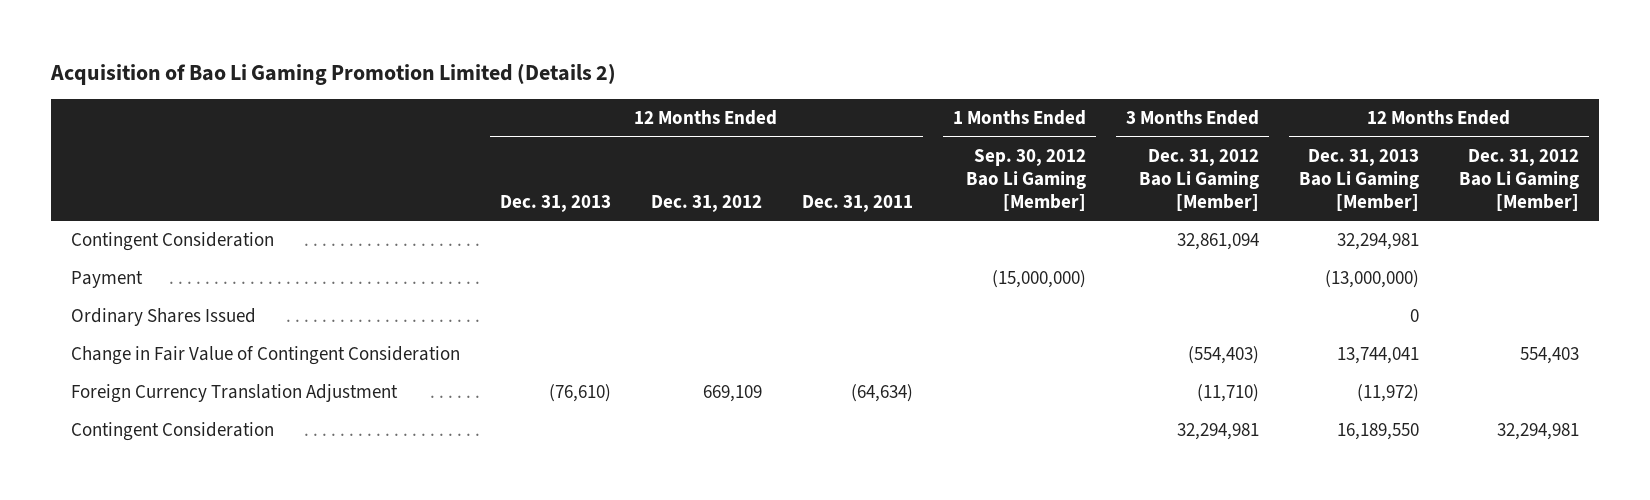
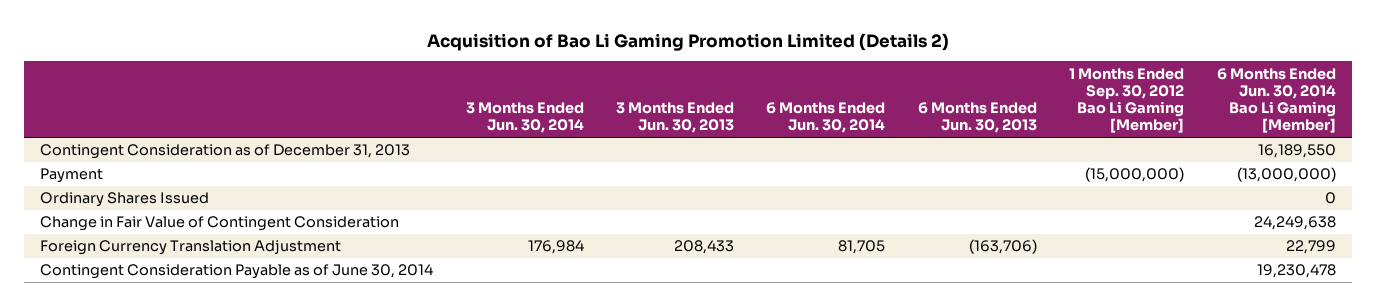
- | 12 Months Ended Dec. 31, 2013 | 12 Months Ended Dec. 31, 2012 | 12 Months Ended Dec. 31, 2011 | 1 Months Ended Sep. 30, 2012 Bao Li Gaming [Member] | 3 Months Ended Dec. 31, 2012 Bao Li Gaming [Member] | 12 Months Ended Dec. 31, 2013 Bao Li Gaming [Member] | 12 Months Ended Dec. 31, 2012 Bao Li Gaming [Member]
+ | 3 Months Ended Jun. 30, 2014 | 3 Months Ended Jun. 30, 2013 | 6 Months Ended Jun. 30, 2014 | 6 Months Ended Jun. 30, 2013 | 1 Months Ended Sep. 30, 2012 Bao Li Gaming [Member] | 6 Months Ended Jun. 30, 2014 Bao Li Gaming [Member]
- Contingent Consideration | | | | | 32,861,094 | 32,294,981 |
+ Contingent Consideration as of December 31, 2013 | | | | | | 16,189,550
- Contingent Consideration | | | | | 32,294,981 | 16,189,550 | 32,294,981
+ Contingent Consideration Payable as of June 30, 2014 | | | | | | 19,230,478

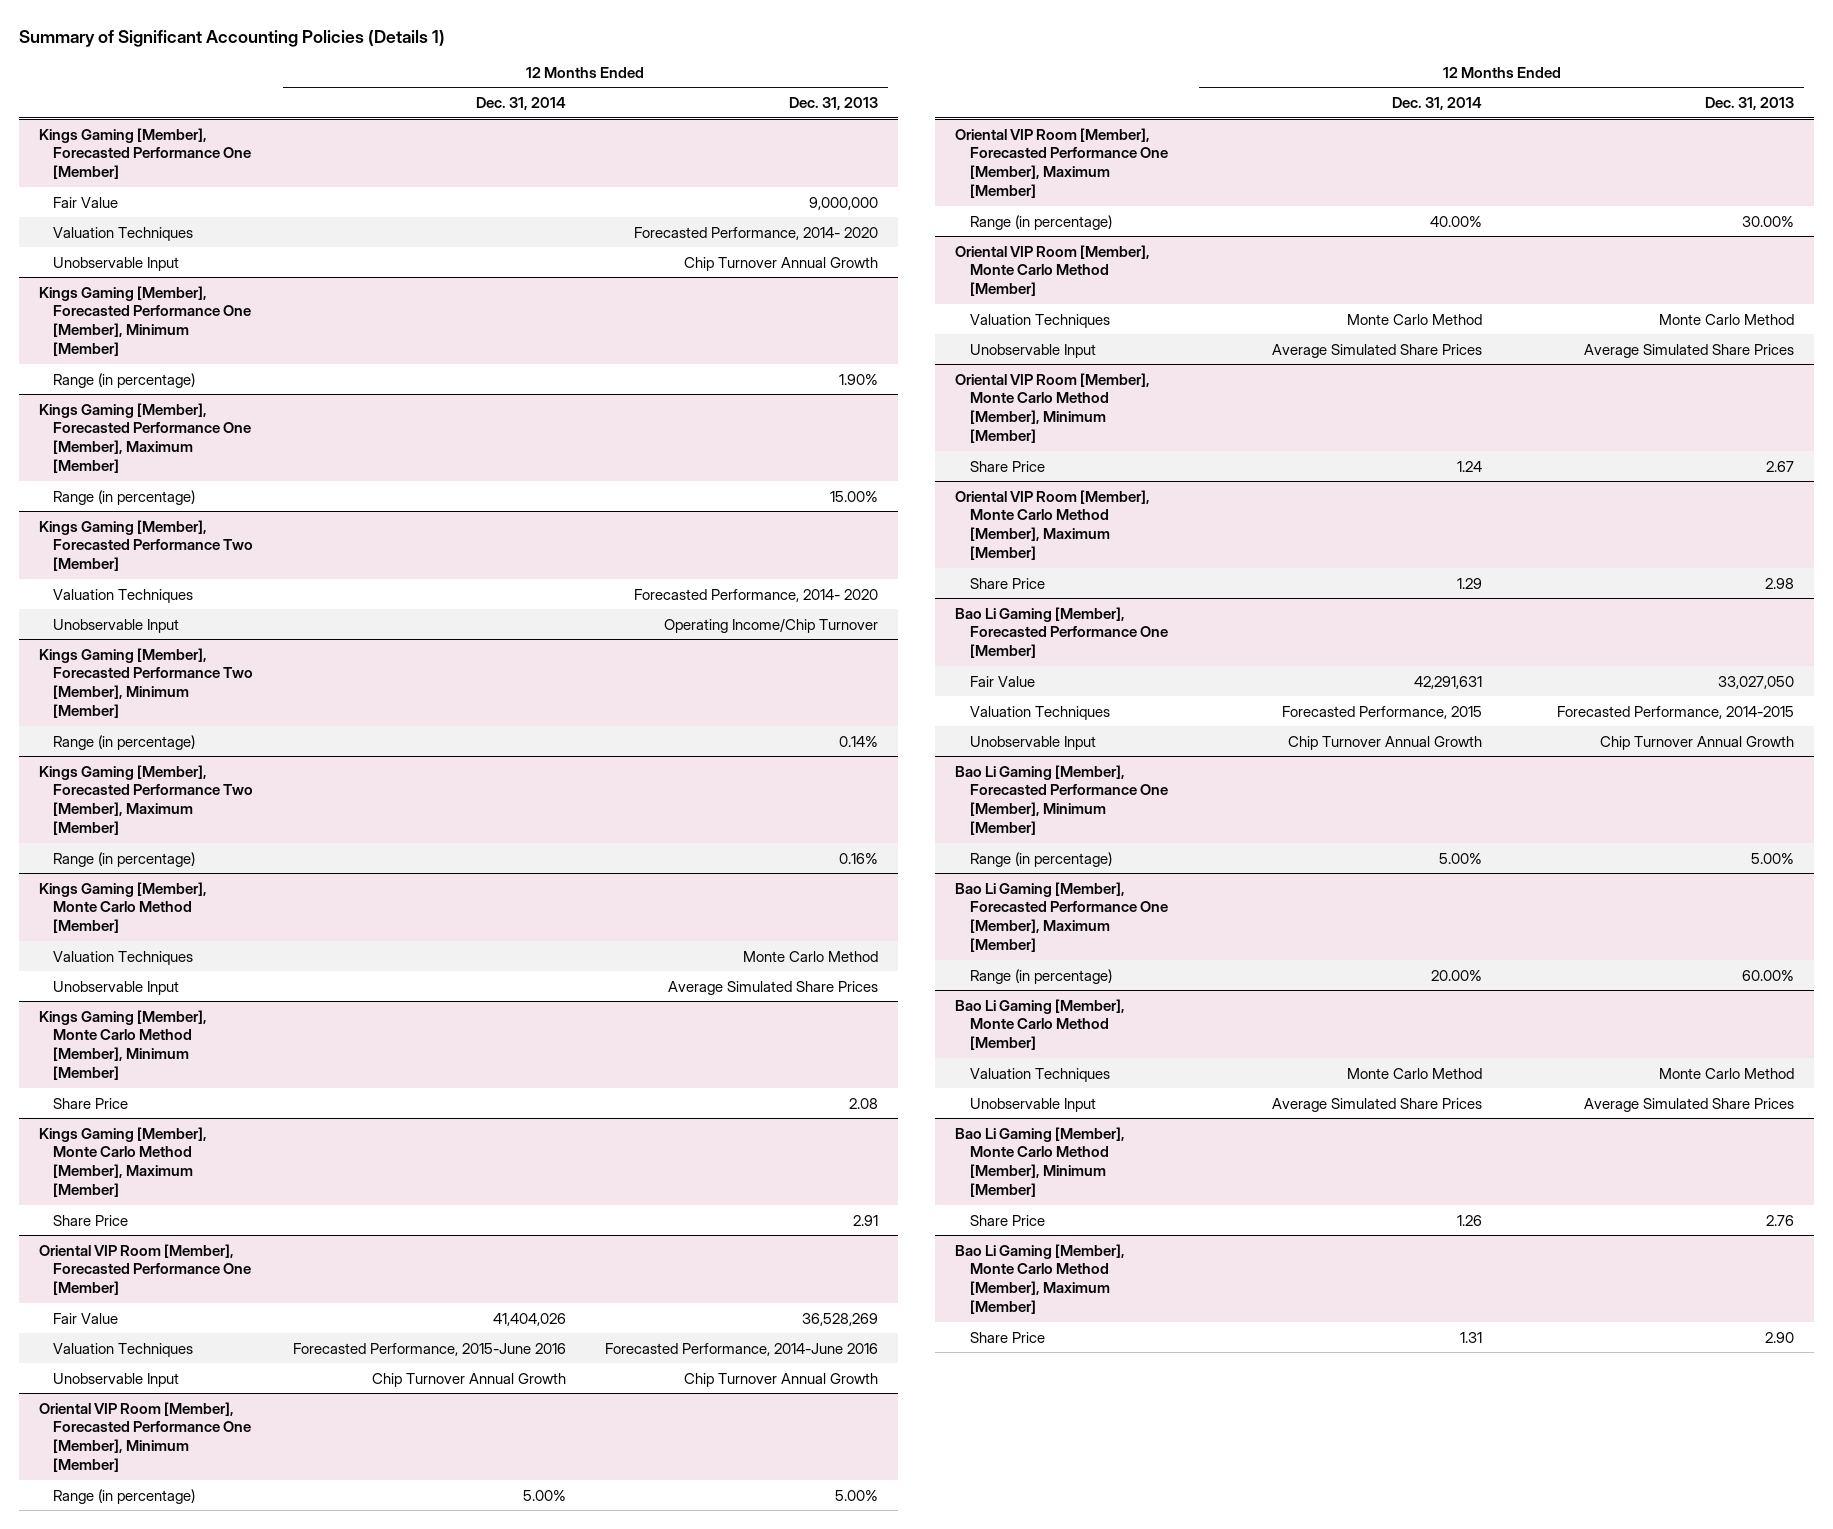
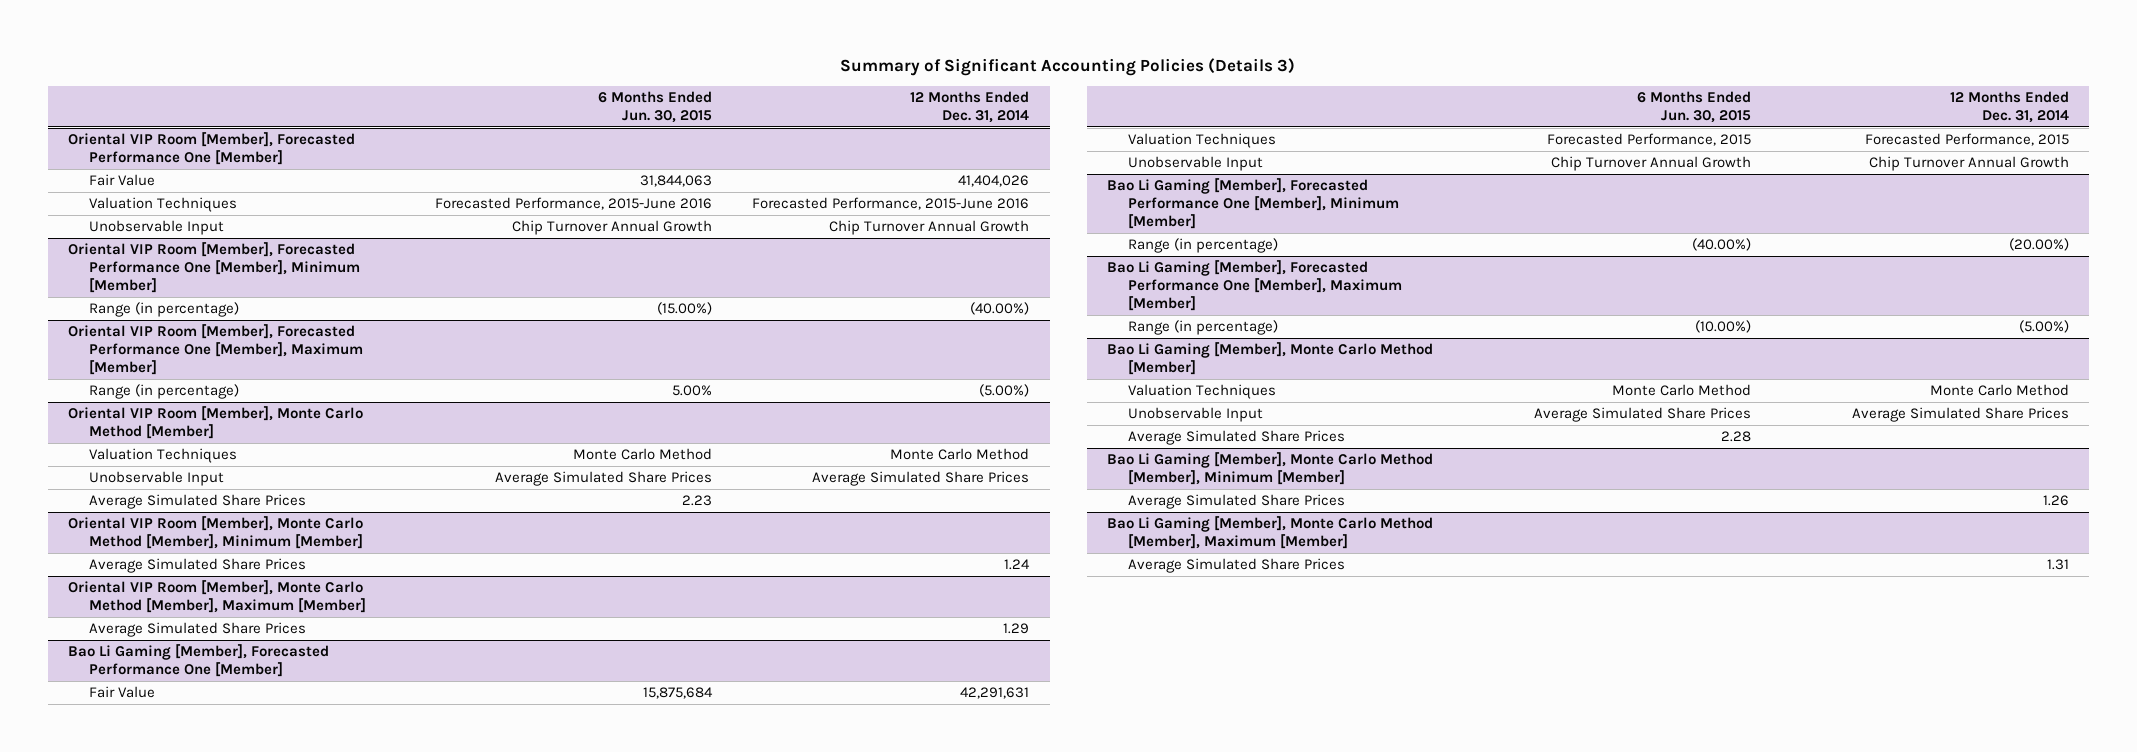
- Summary of Significant Accounting Policies (Details 1)
+ Summary of Significant Accounting Policies (Details 3)
- | 12 Months Ended Dec. 31, 2014 | 12 Months Ended Dec. 31, 2013
+ | 6 Months Ended Jun. 30, 2015 | 12 Months Ended Dec. 31, 2014
- Kings Gaming [Member], Forecasted Performance One [Member]
- Fair Value | | 9,000,000
- Valuation Techniques | | Forecasted Performance, 2014- 2020
- Unobservable Input | | Chip Turnover Annual Growth
- Kings Gaming [Member], Forecasted Performance One [Member], Minimum [Member]
- Range (in percentage) | | 1.90%
- Kings Gaming [Member], Forecasted Performance One [Member], Maximum [Member]
- Range (in percentage) | | 15.00%
- Kings Gaming [Member], Forecasted Performance Two [Member]
- Valuation Techniques | | Forecasted Performance, 2014- 2020
- Unobservable Input | | Operating Income/Chip Turnover
- Kings Gaming [Member], Forecasted Performance Two [Member], Minimum [Member]
- Range (in percentage) | | 0.14%
- Kings Gaming [Member], Forecasted Performance Two [Member], Maximum [Member]
- Range (in percentage) | | 0.16%
- Kings Gaming [Member], Monte Carlo Method [Member]
- Valuation Techniques | | Monte Carlo Method
- Unobservable Input | | Average Simulated Share Prices
- Kings Gaming [Member], Monte Carlo Method [Member], Minimum [Member]
- Share Price | | 2.08
- Kings Gaming [Member], Monte Carlo Method [Member], Maximum [Member]
- Share Price | | 2.91
@ Oriental VIP Room [Member], Forecasted Performance One [Member], Minimum [Member]
- Range (in percentage) | 5.00% | 5.00%
+ Range (in percentage) | (15.00%) | (40.00%)
@ Oriental VIP Room [Member], Forecasted Performance One [Member], Maximum [Member]
- Range (in percentage) | 40.00% | 30.00%
+ Range (in percentage) | 5.00% | (5.00%)
@ Oriental VIP Room [Member], Monte Carlo Method [Member]
+ Average Simulated Share Prices | 2.23 |
@ Oriental VIP Room [Member], Monte Carlo Method [Member], Minimum [Member]
- Share Price | 1.24 | 2.67
+ Average Simulated Share Prices | | 1.24
@ Oriental VIP Room [Member], Monte Carlo Method [Member], Maximum [Member]
- Share Price | 1.29 | 2.98
+ Average Simulated Share Prices | | 1.29
@ Bao Li Gaming [Member], Forecasted Performance One [Member], Minimum [Member]
- Range (in percentage) | 5.00% | 5.00%
+ Range (in percentage) | (40.00%) | (20.00%)
@ Bao Li Gaming [Member], Forecasted Performance One [Member], Maximum [Member]
- Range (in percentage) | 20.00% | 60.00%
+ Range (in percentage) | (10.00%) | (5.00%)
@ Bao Li Gaming [Member], Monte Carlo Method [Member]
+ Average Simulated Share Prices | 2.28 |
@ Bao Li Gaming [Member], Monte Carlo Method [Member], Minimum [Member]
- Share Price | 1.26 | 2.76
+ Average Simulated Share Prices | | 1.26
@ Bao Li Gaming [Member], Monte Carlo Method [Member], Maximum [Member]
- Share Price | 1.31 | 2.90
+ Average Simulated Share Prices | | 1.31

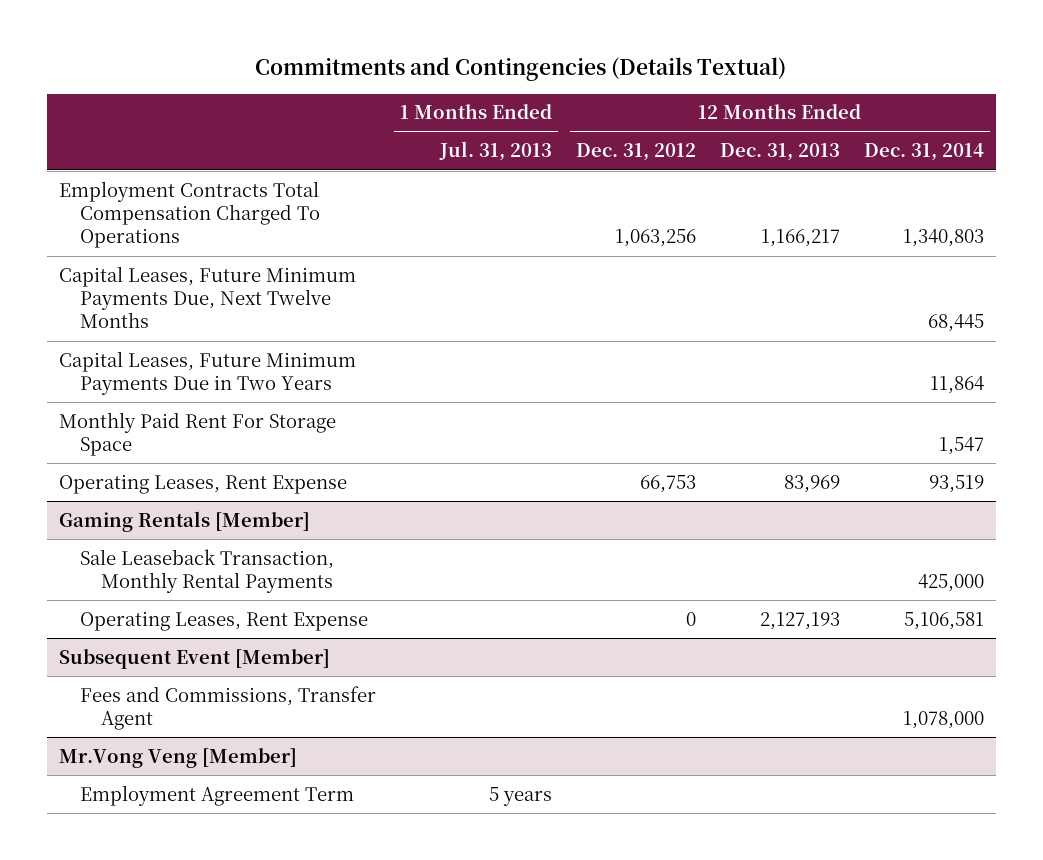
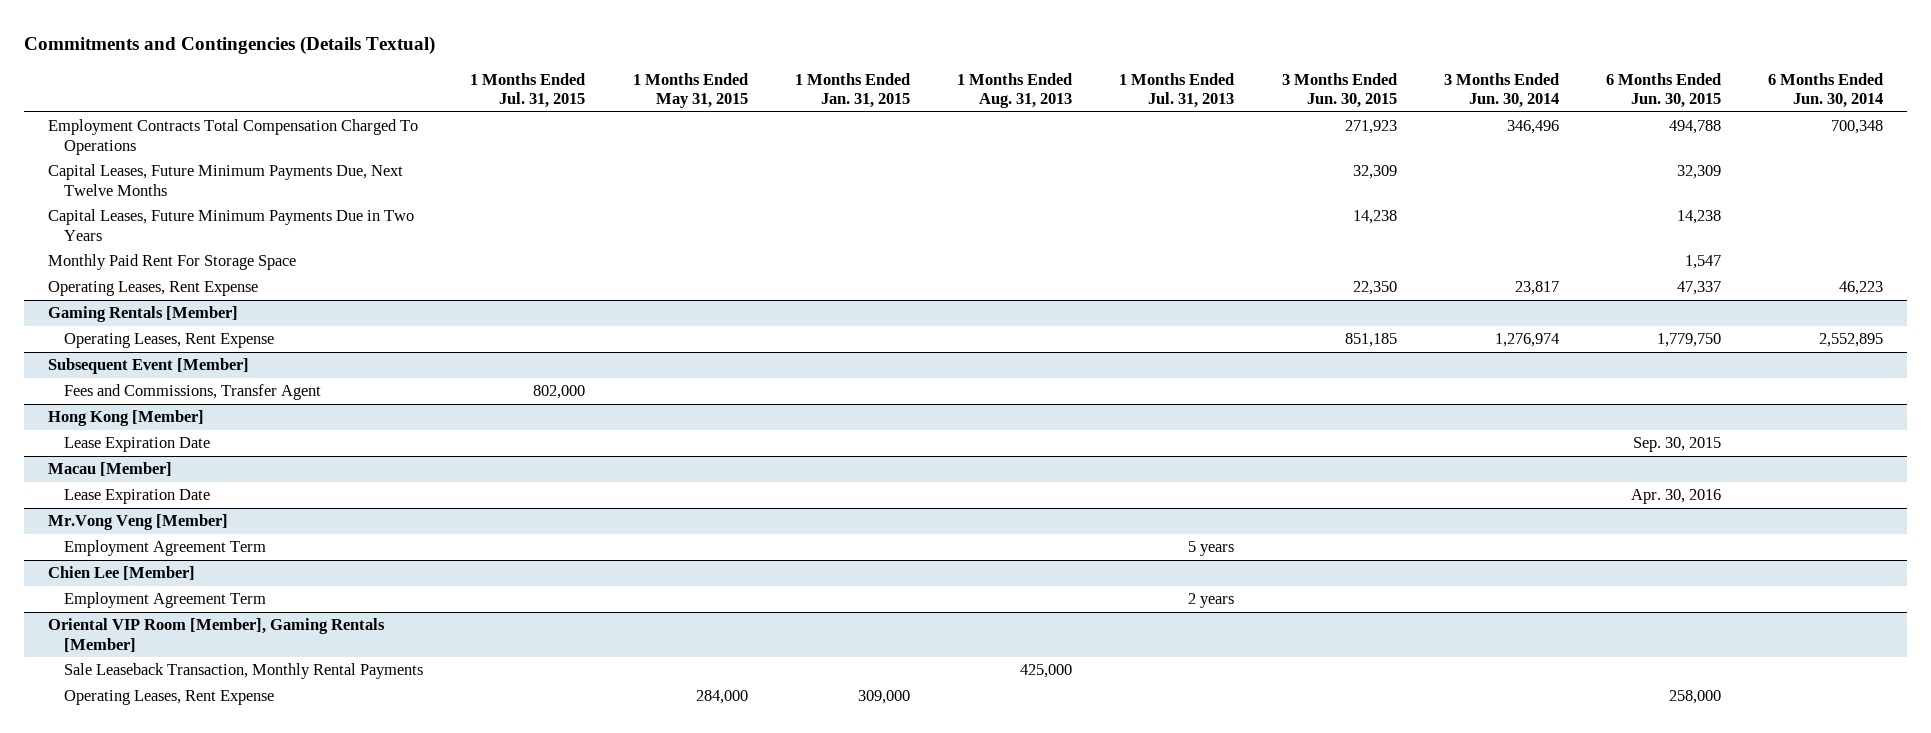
- | 1 Months Ended Jul. 31, 2013 | 12 Months Ended Dec. 31, 2012 | 12 Months Ended Dec. 31, 2013 | 12 Months Ended Dec. 31, 2014
+ | 1 Months Ended Jul. 31, 2015 | 1 Months Ended May 31, 2015 | 1 Months Ended Jan. 31, 2015 | 1 Months Ended Aug. 31, 2013 | 1 Months Ended Jul. 31, 2013 | 3 Months Ended Jun. 30, 2015 | 3 Months Ended Jun. 30, 2014 | 6 Months Ended Jun. 30, 2015 | 6 Months Ended Jun. 30, 2014
@ Gaming Rentals [Member]
- Sale Leaseback Transaction, Monthly Rental Payments | | | | 425,000
+ Hong Kong [Member]
+ Lease Expiration Date | | | | | | | | Sep. 30, 2015 |
+ Macau [Member]
+ Lease Expiration Date | | | | | | | | Apr. 30, 2016 |
+ Chien Lee [Member]
+ Employment Agreement Term | | | | | 2 years | | | |
+ Oriental VIP Room [Member], Gaming Rentals [Member]
+ Sale Leaseback Transaction, Monthly Rental Payments | | | | 425,000 | | | | |
+ Operating Leases, Rent Expense | | 284,000 | 309,000 | | | | | 258,000 |

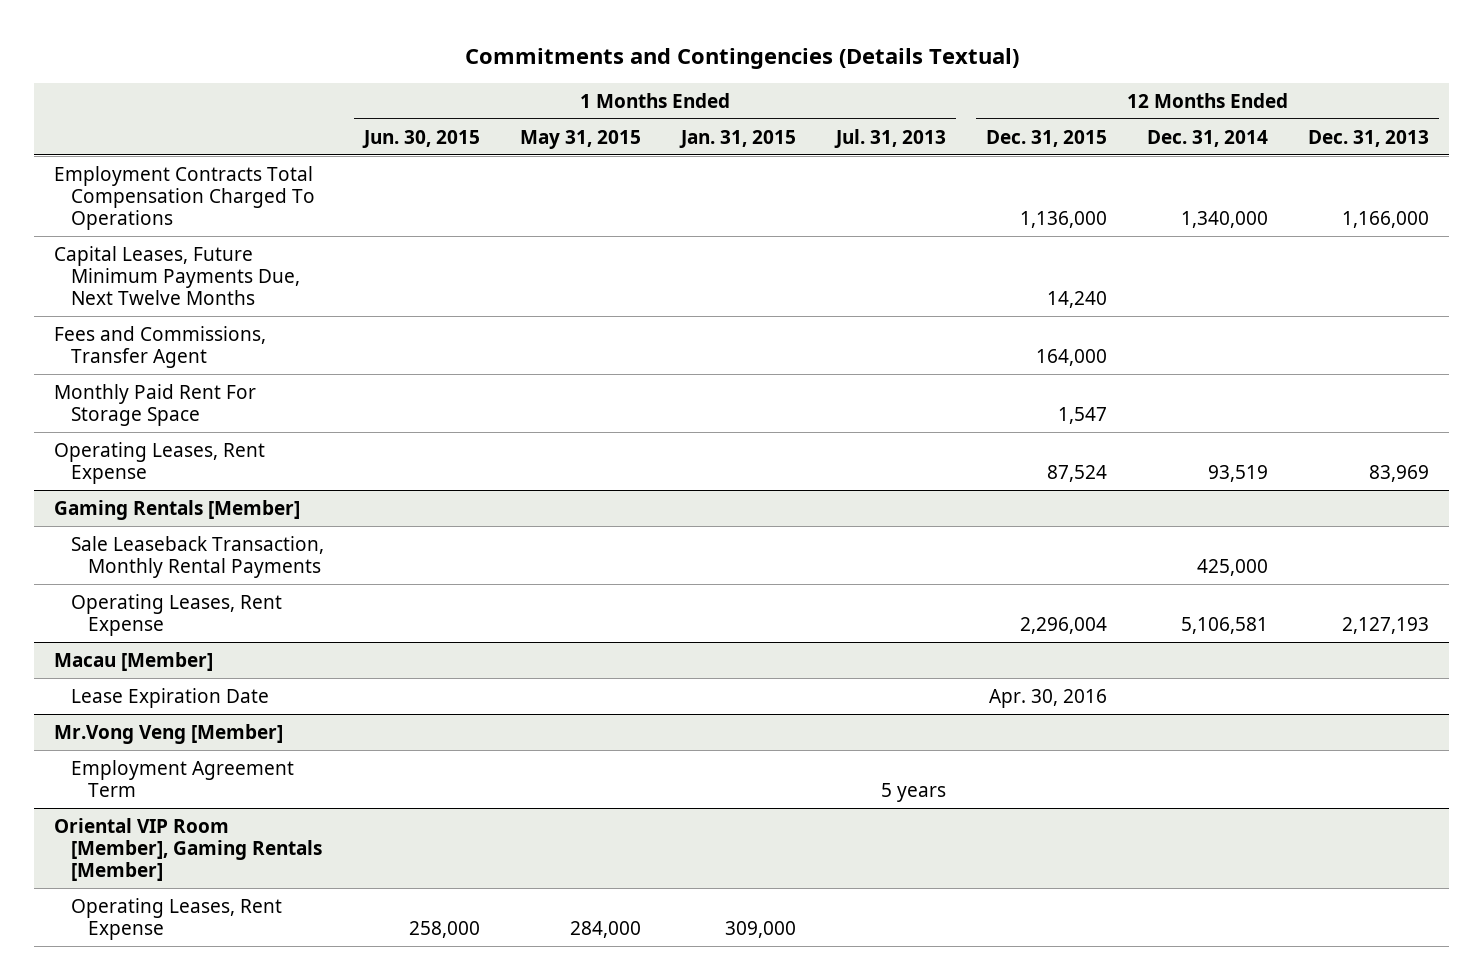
- | 1 Months Ended Jul. 31, 2015 | 1 Months Ended May 31, 2015 | 1 Months Ended Jan. 31, 2015 | 1 Months Ended Aug. 31, 2013 | 1 Months Ended Jul. 31, 2013 | 3 Months Ended Jun. 30, 2015 | 3 Months Ended Jun. 30, 2014 | 6 Months Ended Jun. 30, 2015 | 6 Months Ended Jun. 30, 2014
+ | 1 Months Ended Jun. 30, 2015 | 1 Months Ended May 31, 2015 | 1 Months Ended Jan. 31, 2015 | 1 Months Ended Jul. 31, 2013 | 12 Months Ended Dec. 31, 2015 | 12 Months Ended Dec. 31, 2014 | 12 Months Ended Dec. 31, 2013
- Capital Leases, Future Minimum Payments Due in Two Years | | | | | | 14,238 | | 14,238 |
+ Fees and Commissions, Transfer Agent | | | | | 164,000 | |
@ Gaming Rentals [Member]
+ Sale Leaseback Transaction, Monthly Rental Payments | | | | | | 425,000 |
- Subsequent Event [Member]
- Fees and Commissions, Transfer Agent | 802,000 | | | | | | | |
- Hong Kong [Member]
- Lease Expiration Date | | | | | | | | Sep. 30, 2015 |
- Chien Lee [Member]
- Employment Agreement Term | | | | | 2 years | | | |
@ Oriental VIP Room [Member], Gaming Rentals [Member]
- Sale Leaseback Transaction, Monthly Rental Payments | | | | 425,000 | | | | |

